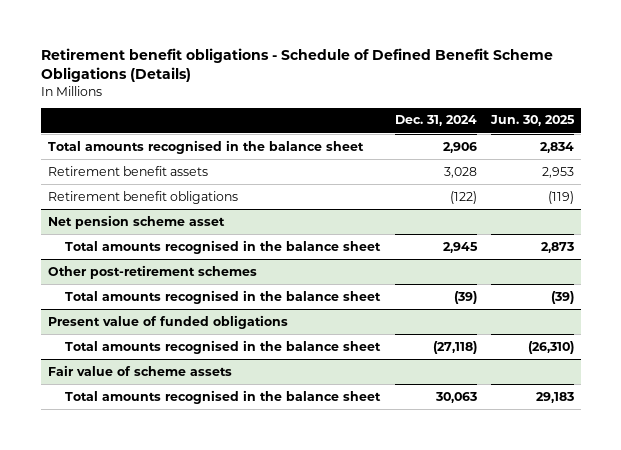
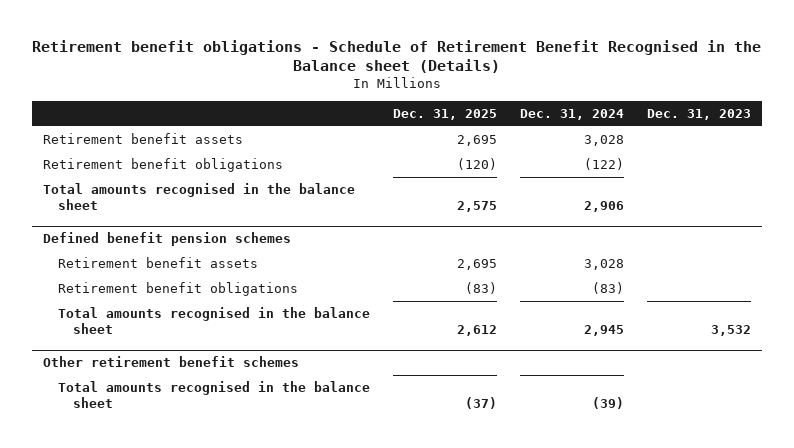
- Retirement benefit obligations - Schedule of Defined Benefit Scheme Obligations (Details)
+ Retirement benefit obligations - Schedule of Retirement Benefit Recognised in the Balance sheet (Details)
- | Dec. 31, 2024 | Jun. 30, 2025
+ | Dec. 31, 2025 | Dec. 31, 2024 | Dec. 31, 2023
- Net pension scheme asset
moved down: Total amounts recognised in the balance sheet | 2,575 | 2,906 |
+ Defined benefit pension schemes
+ Retirement benefit assets | 2,695 | 3,028 |
+ Retirement benefit obligations | (83) | (83) |
- Other post-retirement schemes
+ Other retirement benefit schemes
- Present value of funded obligations
- Total amounts recognised in the balance sheet | (27,118) | (26,310)
- Fair value of scheme assets
- Total amounts recognised in the balance sheet | 30,063 | 29,183

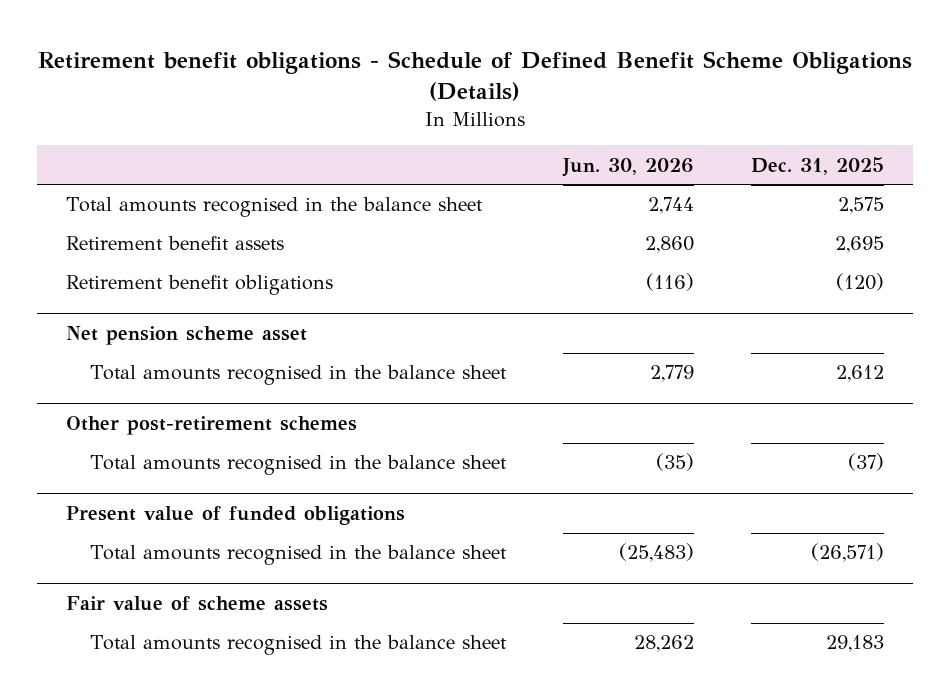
- Retirement benefit obligations - Schedule of Retirement Benefit Recognised in the Balance sheet (Details)
+ Retirement benefit obligations - Schedule of Defined Benefit Scheme Obligations (Details)
- | Dec. 31, 2025 | Dec. 31, 2024 | Dec. 31, 2023
+ | Jun. 30, 2026 | Dec. 31, 2025
- Retirement benefit assets | 2,695 | 3,028 |
- Defined benefit pension schemes
- Retirement benefit obligations | (83) | (83) |
moved down: Retirement benefit obligations | (116) | (120)
+ Net pension scheme asset
- Other retirement benefit schemes
+ Other post-retirement schemes
+ Present value of funded obligations
+ Total amounts recognised in the balance sheet | (25,483) | (26,571)
+ Fair value of scheme assets
+ Total amounts recognised in the balance sheet | 28,262 | 29,183

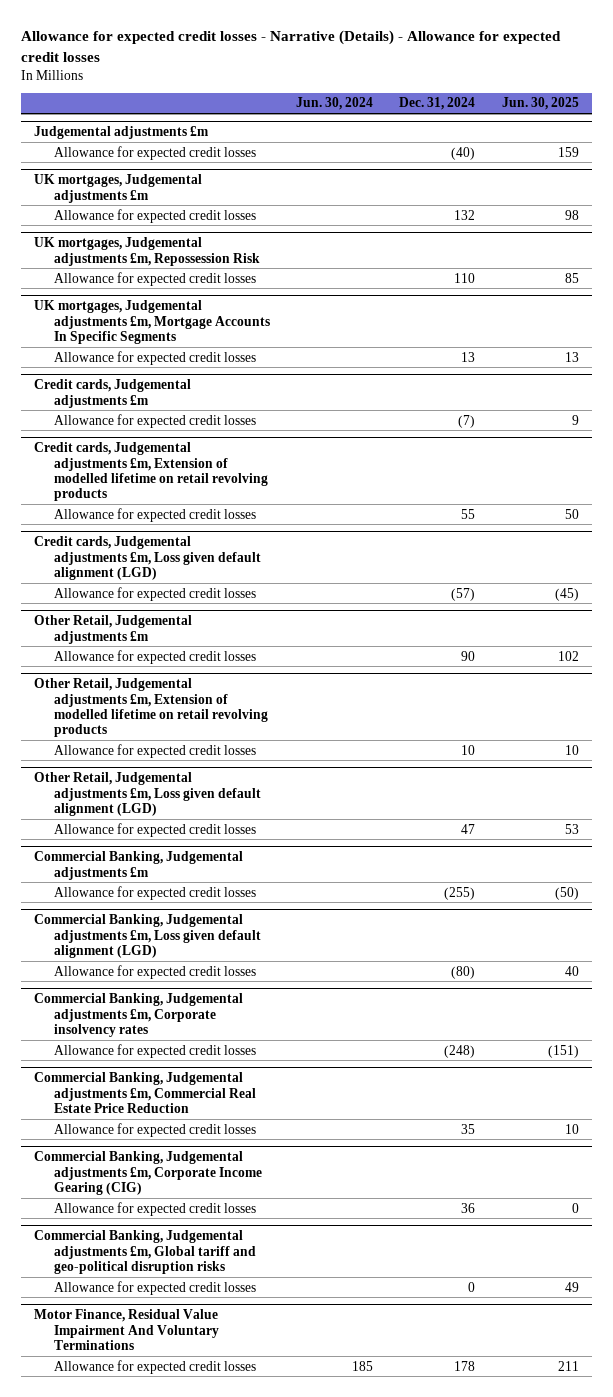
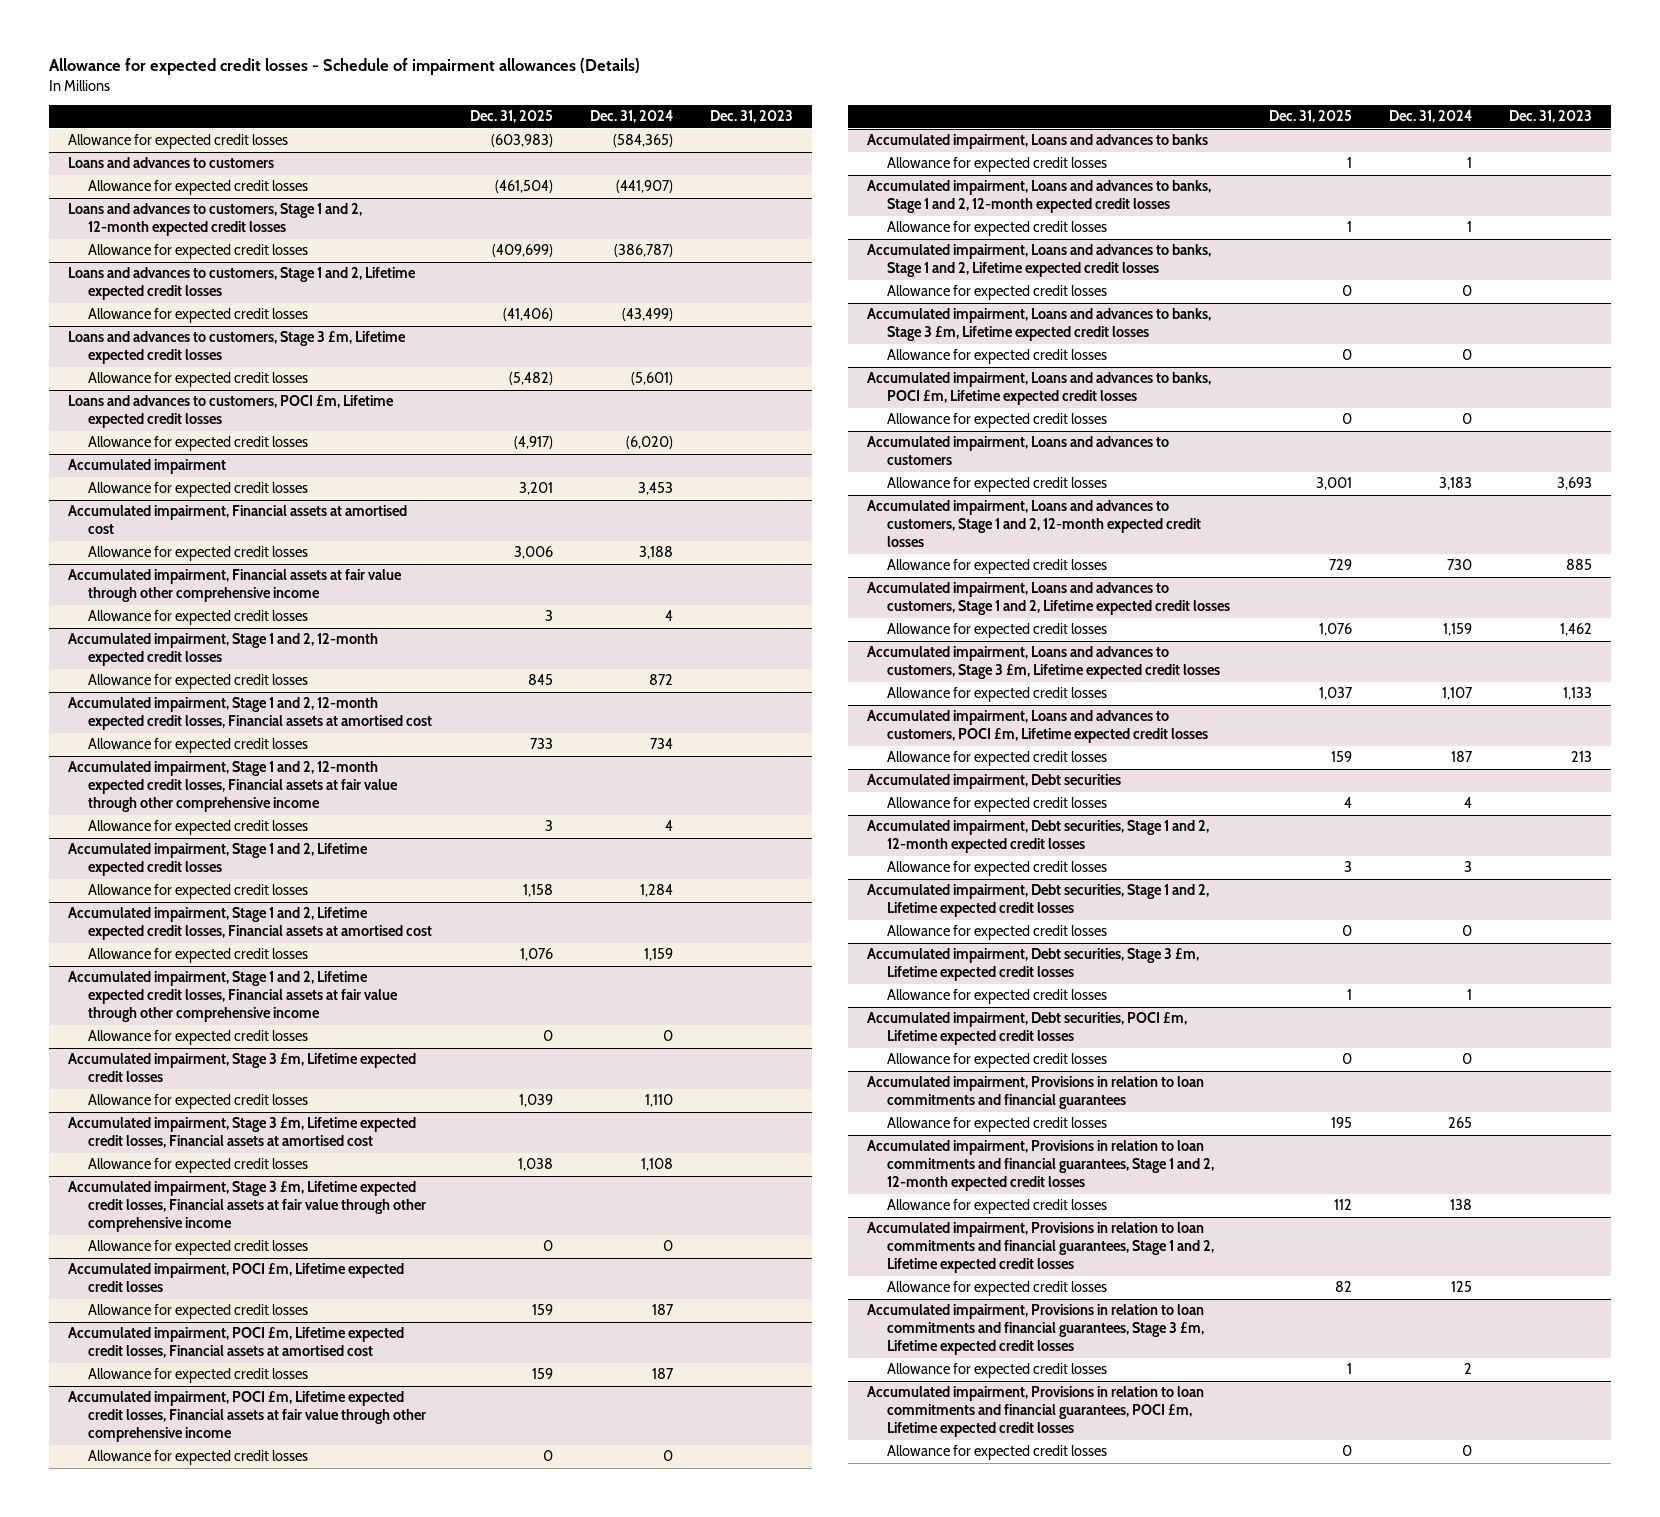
- Allowance for expected credit losses - Narrative (Details) - Allowance for expected credit losses
+ Allowance for expected credit losses - Schedule of impairment allowances (Details)
- | Jun. 30, 2024 | Dec. 31, 2024 | Jun. 30, 2025
+ | Dec. 31, 2025 | Dec. 31, 2024 | Dec. 31, 2023
- Judgemental adjustments £m
- Allowance for expected credit losses | | (40) | 159
- UK mortgages, Judgemental adjustments £m
- Allowance for expected credit losses | | 132 | 98
- UK mortgages, Judgemental adjustments £m, Repossession Risk
- Allowance for expected credit losses | | 110 | 85
- UK mortgages, Judgemental adjustments £m, Mortgage Accounts In Specific Segments
- Allowance for expected credit losses | | 13 | 13
- Credit cards, Judgemental adjustments £m
- Allowance for expected credit losses | | (7) | 9
- Credit cards, Judgemental adjustments £m, Extension of modelled lifetime on retail revolving products
- Allowance for expected credit losses | | 55 | 50
- Credit cards, Judgemental adjustments £m, Loss given default alignment (LGD)
- Allowance for expected credit losses | | (57) | (45)
- Other Retail, Judgemental adjustments £m
- Allowance for expected credit losses | | 90 | 102
- Other Retail, Judgemental adjustments £m, Extension of modelled lifetime on retail revolving products
- Allowance for expected credit losses | | 10 | 10
- Other Retail, Judgemental adjustments £m, Loss given default alignment (LGD)
- Allowance for expected credit losses | | 47 | 53
- Commercial Banking, Judgemental adjustments £m
- Allowance for expected credit losses | | (255) | (50)
- Commercial Banking, Judgemental adjustments £m, Loss given default alignment (LGD)
- Allowance for expected credit losses | | (80) | 40
- Commercial Banking, Judgemental adjustments £m, Corporate insolvency rates
- Allowance for expected credit losses | | (248) | (151)
- Commercial Banking, Judgemental adjustments £m, Commercial Real Estate Price Reduction
- Allowance for expected credit losses | | 35 | 10
- Commercial Banking, Judgemental adjustments £m, Corporate Income Gearing (CIG)
- Allowance for expected credit losses | | 36 | 0
- Commercial Banking, Judgemental adjustments £m, Global tariff and geo-political disruption risks
+ Allowance for expected credit losses | (603,983) | (584,365) |
+ Loans and advances to customers
+ Allowance for expected credit losses | (461,504) | (441,907) |
+ Loans and advances to customers, Stage 1 and 2, 12-month expected credit losses
+ Allowance for expected credit losses | (409,699) | (386,787) |
+ Loans and advances to customers, Stage 1 and 2, Lifetime expected credit losses
+ Allowance for expected credit losses | (41,406) | (43,499) |
+ Loans and advances to customers, Stage 3 £m, Lifetime expected credit losses
+ Allowance for expected credit losses | (5,482) | (5,601) |
+ Loans and advances to customers, POCI £m, Lifetime expected credit losses
+ Allowance for expected credit losses | (4,917) | (6,020) |
+ Accumulated impairment
+ Allowance for expected credit losses | 3,201 | 3,453 |
+ Accumulated impairment, Financial assets at amortised cost
+ Allowance for expected credit losses | 3,006 | 3,188 |
+ Accumulated impairment, Financial assets at fair value through other comprehensive income
+ Allowance for expected credit losses | 3 | 4 |
+ Accumulated impairment, Stage 1 and 2, 12-month expected credit losses
+ Allowance for expected credit losses | 845 | 872 |
+ Accumulated impairment, Stage 1 and 2, 12-month expected credit losses, Financial assets at amortised cost
+ Allowance for expected credit losses | 733 | 734 |
+ Accumulated impairment, Stage 1 and 2, 12-month expected credit losses, Financial assets at fair value through other comprehensive income
+ Allowance for expected credit losses | 3 | 4 |
+ Accumulated impairment, Stage 1 and 2, Lifetime expected credit losses
+ Allowance for expected credit losses | 1,158 | 1,284 |
+ Accumulated impairment, Stage 1 and 2, Lifetime expected credit losses, Financial assets at amortised cost
+ Allowance for expected credit losses | 1,076 | 1,159 |
+ Accumulated impairment, Stage 1 and 2, Lifetime expected credit losses, Financial assets at fair value through other comprehensive income
- Motor Finance, Residual Value Impairment And Voluntary Terminations
- Allowance for expected credit losses | 185 | 178 | 211
+ Accumulated impairment, Stage 3 £m, Lifetime expected credit losses
+ Allowance for expected credit losses | 1,039 | 1,110 |
+ Accumulated impairment, Stage 3 £m, Lifetime expected credit losses, Financial assets at amortised cost
+ Allowance for expected credit losses | 1,038 | 1,108 |
+ Accumulated impairment, Stage 3 £m, Lifetime expected credit losses, Financial assets at fair value through other comprehensive income
+ Allowance for expected credit losses | 0 | 0 |
+ Accumulated impairment, POCI £m, Lifetime expected credit losses
+ Allowance for expected credit losses | 159 | 187 |
+ Accumulated impairment, POCI £m, Lifetime expected credit losses, Financial assets at amortised cost
+ Allowance for expected credit losses | 159 | 187 |
+ Accumulated impairment, POCI £m, Lifetime expected credit losses, Financial assets at fair value through other comprehensive income
+ Allowance for expected credit losses | 0 | 0 |
+ Accumulated impairment, Loans and advances to banks
+ Allowance for expected credit losses | 1 | 1 |
+ Accumulated impairment, Loans and advances to banks, Stage 1 and 2, 12-month expected credit losses
+ Allowance for expected credit losses | 1 | 1 |
+ Accumulated impairment, Loans and advances to banks, Stage 1 and 2, Lifetime expected credit losses
+ Allowance for expected credit losses | 0 | 0 |
+ Accumulated impairment, Loans and advances to banks, Stage 3 £m, Lifetime expected credit losses
+ Allowance for expected credit losses | 0 | 0 |
+ Accumulated impairment, Loans and advances to banks, POCI £m, Lifetime expected credit losses
+ Allowance for expected credit losses | 0 | 0 |
+ Accumulated impairment, Loans and advances to customers
+ Allowance for expected credit losses | 3,001 | 3,183 | 3,693
+ Accumulated impairment, Loans and advances to customers, Stage 1 and 2, 12-month expected credit losses
+ Allowance for expected credit losses | 729 | 730 | 885
+ Accumulated impairment, Loans and advances to customers, Stage 1 and 2, Lifetime expected credit losses
+ Allowance for expected credit losses | 1,076 | 1,159 | 1,462
+ Accumulated impairment, Loans and advances to customers, Stage 3 £m, Lifetime expected credit losses
+ Allowance for expected credit losses | 1,037 | 1,107 | 1,133
+ Accumulated impairment, Loans and advances to customers, POCI £m, Lifetime expected credit losses
+ Allowance for expected credit losses | 159 | 187 | 213
+ Accumulated impairment, Debt securities
+ Allowance for expected credit losses | 4 | 4 |
+ Accumulated impairment, Debt securities, Stage 1 and 2, 12-month expected credit losses
+ Allowance for expected credit losses | 3 | 3 |
+ Accumulated impairment, Debt securities, Stage 1 and 2, Lifetime expected credit losses
+ Allowance for expected credit losses | 0 | 0 |
+ Accumulated impairment, Debt securities, Stage 3 £m, Lifetime expected credit losses
+ Allowance for expected credit losses | 1 | 1 |
+ Accumulated impairment, Debt securities, POCI £m, Lifetime expected credit losses
+ Allowance for expected credit losses | 0 | 0 |
+ Accumulated impairment, Provisions in relation to loan commitments and financial guarantees
+ Allowance for expected credit losses | 195 | 265 |
+ Accumulated impairment, Provisions in relation to loan commitments and financial guarantees, Stage 1 and 2, 12-month expected credit losses
+ Allowance for expected credit losses | 112 | 138 |
+ Accumulated impairment, Provisions in relation to loan commitments and financial guarantees, Stage 1 and 2, Lifetime expected credit losses
+ Allowance for expected credit losses | 82 | 125 |
+ Accumulated impairment, Provisions in relation to loan commitments and financial guarantees, Stage 3 £m, Lifetime expected credit losses
+ Allowance for expected credit losses | 1 | 2 |
+ Accumulated impairment, Provisions in relation to loan commitments and financial guarantees, POCI £m, Lifetime expected credit losses
+ Allowance for expected credit losses | 0 | 0 |

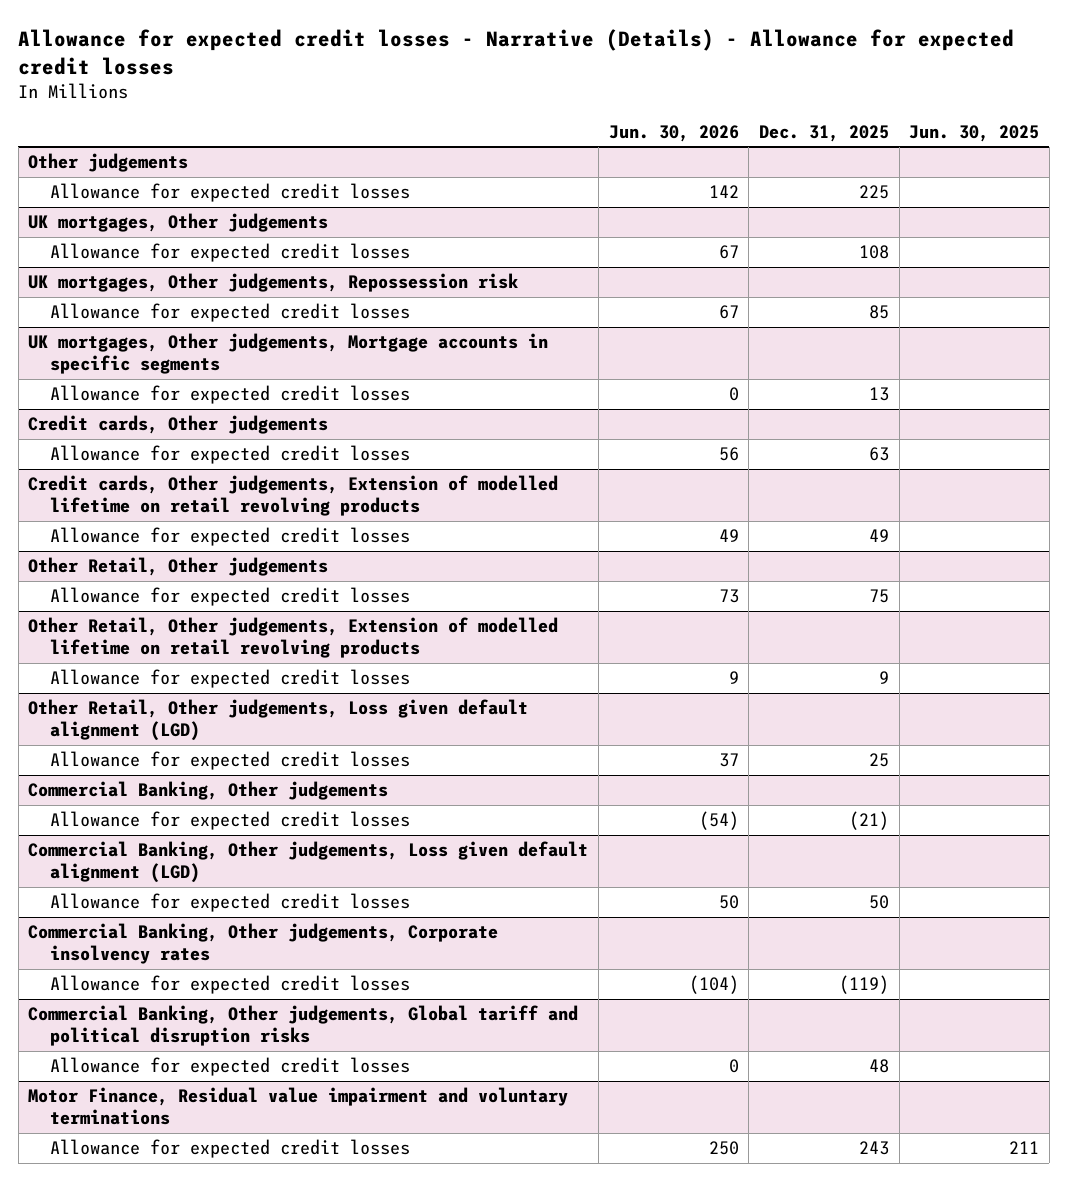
- Allowance for expected credit losses - Schedule of impairment allowances (Details)
+ Allowance for expected credit losses - Narrative (Details) - Allowance for expected credit losses
- | Dec. 31, 2025 | Dec. 31, 2024 | Dec. 31, 2023
+ | Jun. 30, 2026 | Dec. 31, 2025 | Jun. 30, 2025
- Allowance for expected credit losses | (603,983) | (584,365) |
- Loans and advances to customers
- Allowance for expected credit losses | (461,504) | (441,907) |
- Loans and advances to customers, Stage 1 and 2, 12-month expected credit losses
- Allowance for expected credit losses | (409,699) | (386,787) |
- Loans and advances to customers, Stage 1 and 2, Lifetime expected credit losses
- Allowance for expected credit losses | (41,406) | (43,499) |
- Loans and advances to customers, Stage 3 £m, Lifetime expected credit losses
- Allowance for expected credit losses | (5,482) | (5,601) |
- Loans and advances to customers, POCI £m, Lifetime expected credit losses
- Allowance for expected credit losses | (4,917) | (6,020) |
- Accumulated impairment
- Allowance for expected credit losses | 3,201 | 3,453 |
- Accumulated impairment, Financial assets at amortised cost
- Allowance for expected credit losses | 3,006 | 3,188 |
- Accumulated impairment, Financial assets at fair value through other comprehensive income
- Allowance for expected credit losses | 3 | 4 |
- Accumulated impairment, Stage 1 and 2, 12-month expected credit losses
- Allowance for expected credit losses | 845 | 872 |
- Accumulated impairment, Stage 1 and 2, 12-month expected credit losses, Financial assets at amortised cost
- Allowance for expected credit losses | 733 | 734 |
- Accumulated impairment, Stage 1 and 2, 12-month expected credit losses, Financial assets at fair value through other comprehensive income
- Allowance for expected credit losses | 3 | 4 |
- Accumulated impairment, Stage 1 and 2, Lifetime expected credit losses
- Allowance for expected credit losses | 1,158 | 1,284 |
- Accumulated impairment, Stage 1 and 2, Lifetime expected credit losses, Financial assets at amortised cost
- Allowance for expected credit losses | 1,076 | 1,159 |
- Accumulated impairment, Stage 1 and 2, Lifetime expected credit losses, Financial assets at fair value through other comprehensive income
- Allowance for expected credit losses | 0 | 0 |
- Accumulated impairment, Stage 3 £m, Lifetime expected credit losses
- Allowance for expected credit losses | 1,039 | 1,110 |
- Accumulated impairment, Stage 3 £m, Lifetime expected credit losses, Financial assets at amortised cost
- Allowance for expected credit losses | 1,038 | 1,108 |
- Accumulated impairment, Stage 3 £m, Lifetime expected credit losses, Financial assets at fair value through other comprehensive income
- Allowance for expected credit losses | 0 | 0 |
- Accumulated impairment, POCI £m, Lifetime expected credit losses
- Allowance for expected credit losses | 159 | 187 |
- Accumulated impairment, POCI £m, Lifetime expected credit losses, Financial assets at amortised cost
- Allowance for expected credit losses | 159 | 187 |
- Accumulated impairment, POCI £m, Lifetime expected credit losses, Financial assets at fair value through other comprehensive income
- Allowance for expected credit losses | 0 | 0 |
- Accumulated impairment, Loans and advances to banks
- Allowance for expected credit losses | 1 | 1 |
- Accumulated impairment, Loans and advances to banks, Stage 1 and 2, 12-month expected credit losses
- Allowance for expected credit losses | 1 | 1 |
- Accumulated impairment, Loans and advances to banks, Stage 1 and 2, Lifetime expected credit losses
- Allowance for expected credit losses | 0 | 0 |
- Accumulated impairment, Loans and advances to banks, Stage 3 £m, Lifetime expected credit losses
- Allowance for expected credit losses | 0 | 0 |
- Accumulated impairment, Loans and advances to banks, POCI £m, Lifetime expected credit losses
- Allowance for expected credit losses | 0 | 0 |
- Accumulated impairment, Loans and advances to customers
- Allowance for expected credit losses | 3,001 | 3,183 | 3,693
- Accumulated impairment, Loans and advances to customers, Stage 1 and 2, 12-month expected credit losses
- Allowance for expected credit losses | 729 | 730 | 885
- Accumulated impairment, Loans and advances to customers, Stage 1 and 2, Lifetime expected credit losses
- Allowance for expected credit losses | 1,076 | 1,159 | 1,462
- Accumulated impairment, Loans and advances to customers, Stage 3 £m, Lifetime expected credit losses
- Allowance for expected credit losses | 1,037 | 1,107 | 1,133
- Accumulated impairment, Loans and advances to customers, POCI £m, Lifetime expected credit losses
- Allowance for expected credit losses | 159 | 187 | 213
- Accumulated impairment, Debt securities
- Allowance for expected credit losses | 4 | 4 |
- Accumulated impairment, Debt securities, Stage 1 and 2, 12-month expected credit losses
- Allowance for expected credit losses | 3 | 3 |
- Accumulated impairment, Debt securities, Stage 1 and 2, Lifetime expected credit losses
- Allowance for expected credit losses | 0 | 0 |
- Accumulated impairment, Debt securities, Stage 3 £m, Lifetime expected credit losses
- Allowance for expected credit losses | 1 | 1 |
- Accumulated impairment, Debt securities, POCI £m, Lifetime expected credit losses
- Allowance for expected credit losses | 0 | 0 |
- Accumulated impairment, Provisions in relation to loan commitments and financial guarantees
- Allowance for expected credit losses | 195 | 265 |
- Accumulated impairment, Provisions in relation to loan commitments and financial guarantees, Stage 1 and 2, 12-month expected credit losses
- Allowance for expected credit losses | 112 | 138 |
- Accumulated impairment, Provisions in relation to loan commitments and financial guarantees, Stage 1 and 2, Lifetime expected credit losses
- Allowance for expected credit losses | 82 | 125 |
- Accumulated impairment, Provisions in relation to loan commitments and financial guarantees, Stage 3 £m, Lifetime expected credit losses
- Allowance for expected credit losses | 1 | 2 |
- Accumulated impairment, Provisions in relation to loan commitments and financial guarantees, POCI £m, Lifetime expected credit losses
- Allowance for expected credit losses | 0 | 0 |
+ Other judgements
+ Allowance for expected credit losses | 142 | 225 |
+ UK mortgages, Other judgements
+ Allowance for expected credit losses | 67 | 108 |
+ UK mortgages, Other judgements, Repossession risk
+ Allowance for expected credit losses | 67 | 85 |
+ UK mortgages, Other judgements, Mortgage accounts in specific segments
+ Allowance for expected credit losses | 0 | 13 |
+ Credit cards, Other judgements
+ Allowance for expected credit losses | 56 | 63 |
+ Credit cards, Other judgements, Extension of modelled lifetime on retail revolving products
+ Allowance for expected credit losses | 49 | 49 |
+ Other Retail, Other judgements
+ Allowance for expected credit losses | 73 | 75 |
+ Other Retail, Other judgements, Extension of modelled lifetime on retail revolving products
+ Allowance for expected credit losses | 9 | 9 |
+ Other Retail, Other judgements, Loss given default alignment (LGD)
+ Allowance for expected credit losses | 37 | 25 |
+ Commercial Banking, Other judgements
+ Allowance for expected credit losses | (54) | (21) |
+ Commercial Banking, Other judgements, Loss given default alignment (LGD)
+ Allowance for expected credit losses | 50 | 50 |
+ Commercial Banking, Other judgements, Corporate insolvency rates
+ Allowance for expected credit losses | (104) | (119) |
+ Commercial Banking, Other judgements, Global tariff and political disruption risks
+ Allowance for expected credit losses | 0 | 48 |
+ Motor Finance, Residual value impairment and voluntary terminations
+ Allowance for expected credit losses | 250 | 243 | 211

